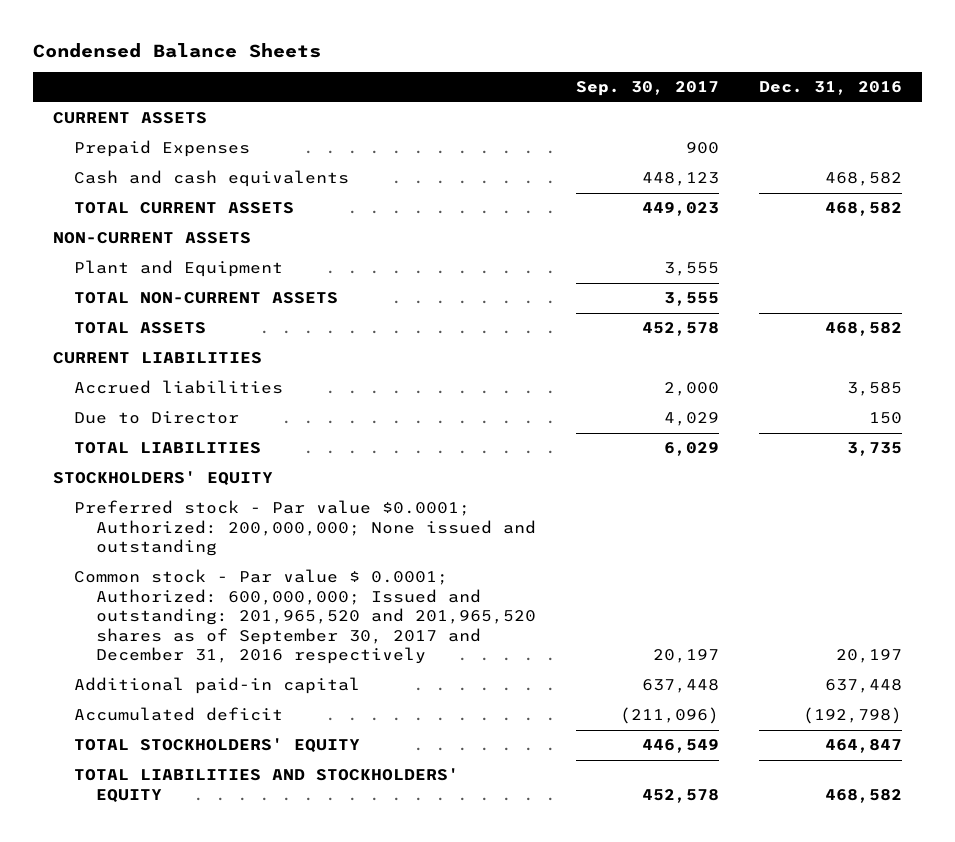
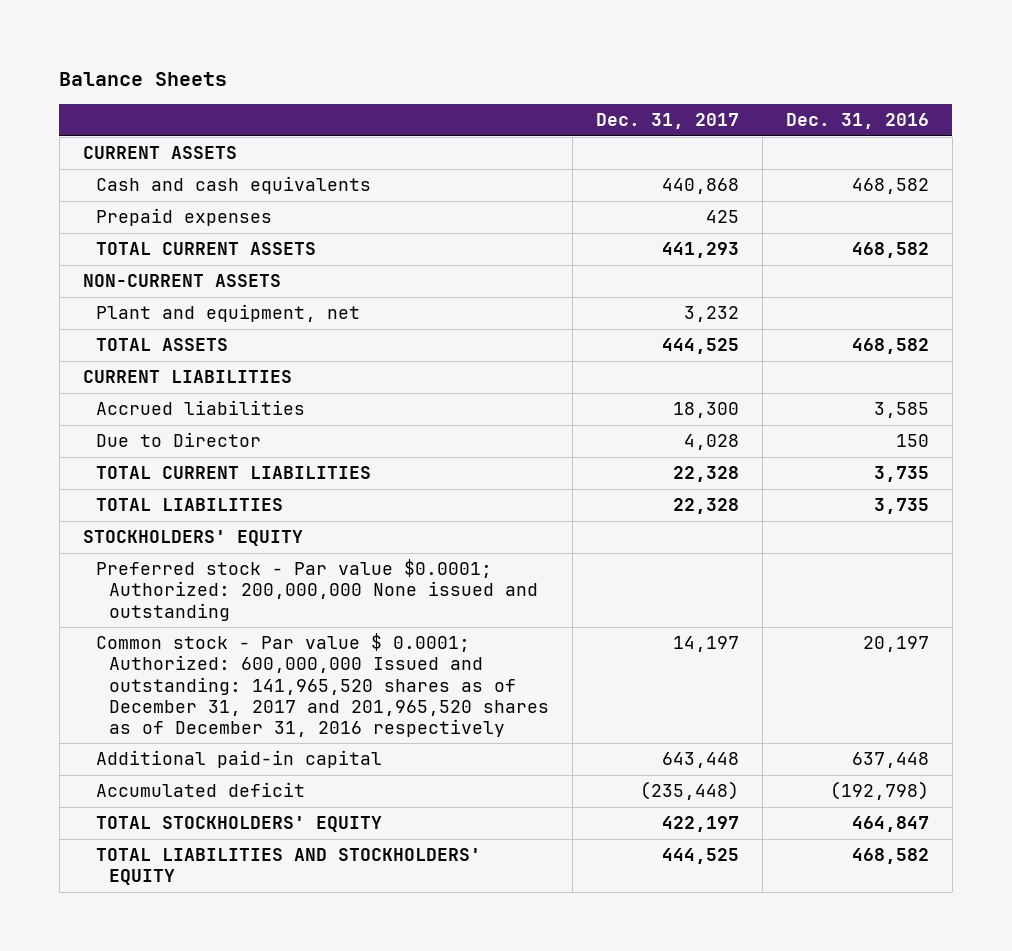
- Condensed Balance Sheets
+ Balance Sheets
- | Sep. 30, 2017 | Dec. 31, 2016
+ | Dec. 31, 2017 | Dec. 31, 2016
- Prepaid Expenses | 900 |
+ Prepaid expenses | 425 |
- Plant and Equipment | 3,555 |
- TOTAL NON-CURRENT ASSETS | 3,555 |
+ Plant and equipment, net | 3,232 |
+ TOTAL CURRENT LIABILITIES | 22,328 | 3,735
- Preferred stock - Par value $0.0001; Authorized: 200,000,000; None issued and outstanding
- Common stock - Par value $ 0.0001; Authorized: 600,000,000; Issued and outstanding: 201,965,520 and 201,965,520 shares as of September 30, 2017 and December 31, 2016 respectively | 20,197 | 20,197
+ Preferred stock - Par value $0.0001; Authorized: 200,000,000 None issued and outstanding
+ Common stock - Par value $ 0.0001; Authorized: 600,000,000 Issued and outstanding: 141,965,520 shares as of December 31, 2017 and 201,965,520 shares as of December 31, 2016 respectively | 14,197 | 20,197

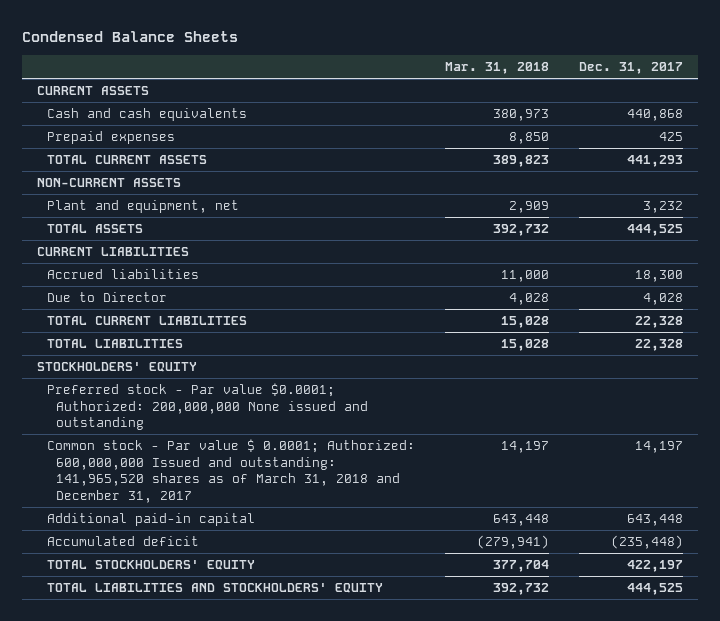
- Balance Sheets
+ Condensed Balance Sheets
- | Dec. 31, 2017 | Dec. 31, 2016
+ | Mar. 31, 2018 | Dec. 31, 2017
- Common stock - Par value $ 0.0001; Authorized: 600,000,000 Issued and outstanding: 141,965,520 shares as of December 31, 2017 and 201,965,520 shares as of December 31, 2016 respectively | 14,197 | 20,197
+ Common stock - Par value $ 0.0001; Authorized: 600,000,000 Issued and outstanding: 141,965,520 shares as of March 31, 2018 and December 31, 2017 | 14,197 | 14,197

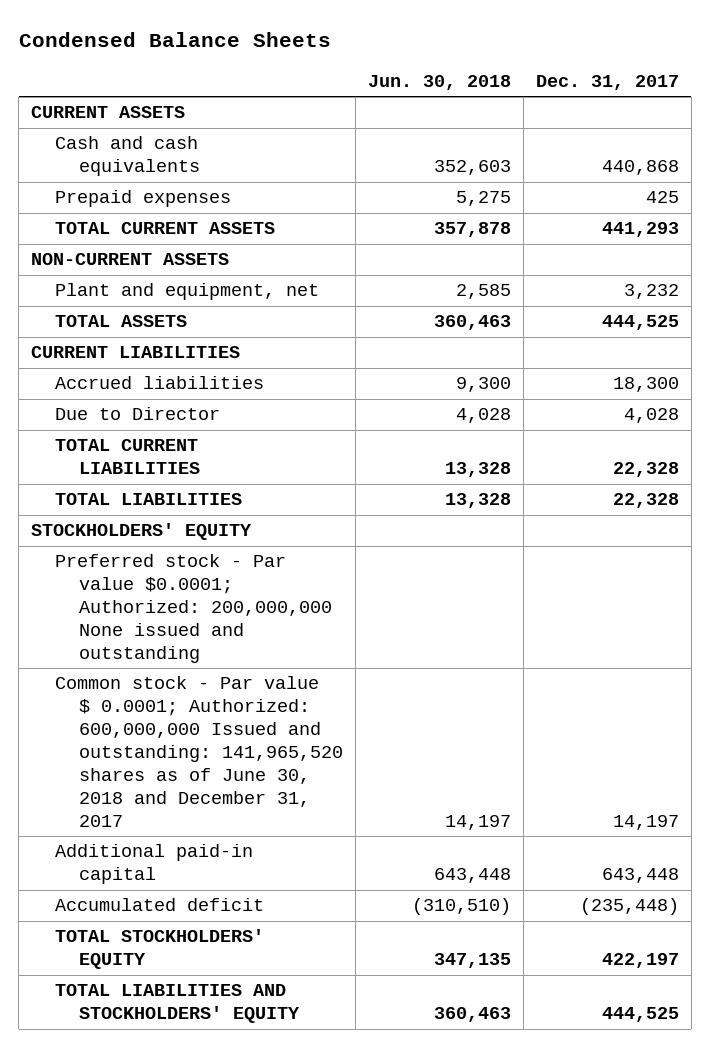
- | Mar. 31, 2018 | Dec. 31, 2017
+ | Jun. 30, 2018 | Dec. 31, 2017
- Common stock - Par value $ 0.0001; Authorized: 600,000,000 Issued and outstanding: 141,965,520 shares as of March 31, 2018 and December 31, 2017 | 14,197 | 14,197
+ Common stock - Par value $ 0.0001; Authorized: 600,000,000 Issued and outstanding: 141,965,520 shares as of June 30, 2018 and December 31, 2017 | 14,197 | 14,197

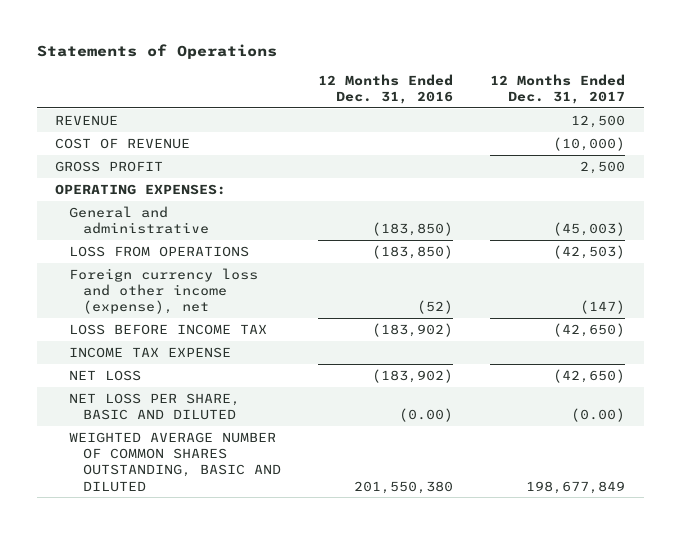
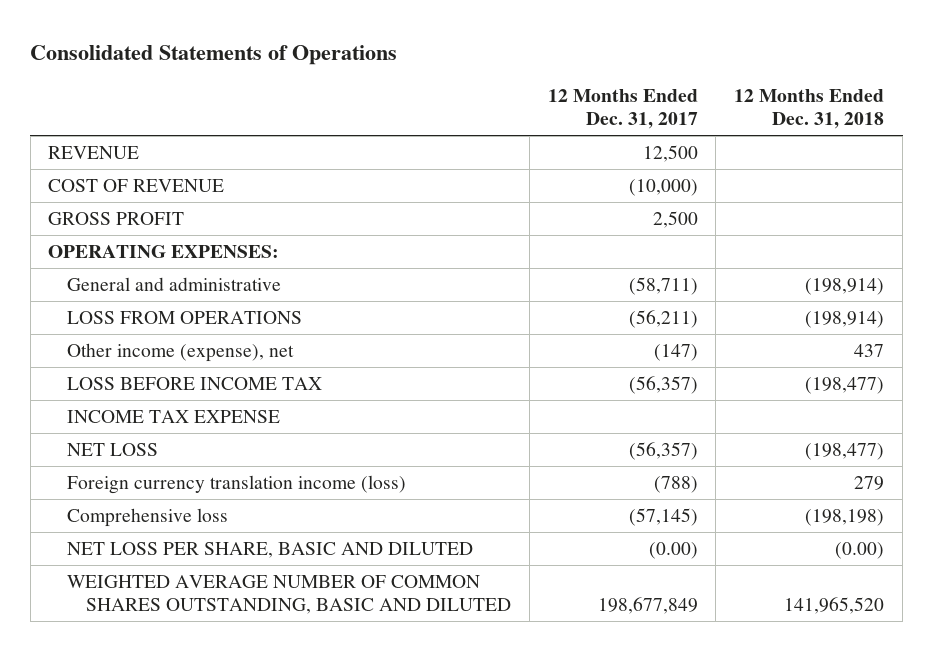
- Statements of Operations
+ Consolidated Statements of Operations
- | 12 Months Ended Dec. 31, 2016 | 12 Months Ended Dec. 31, 2017
+ | 12 Months Ended Dec. 31, 2017 | 12 Months Ended Dec. 31, 2018
- General and administrative | (183,850) | (45,003)
- LOSS FROM OPERATIONS | (183,850) | (42,503)
- Foreign currency loss and other income (expense), net | (52) | (147)
- LOSS BEFORE INCOME TAX | (183,902) | (42,650)
+ General and administrative | (58,711) | (198,914)
+ LOSS FROM OPERATIONS | (56,211) | (198,914)
+ Other income (expense), net | (147) | 437
+ LOSS BEFORE INCOME TAX | (56,357) | (198,477)
- NET LOSS | (183,902) | (42,650)
+ NET LOSS | (56,357) | (198,477)
+ Foreign currency translation income (loss) | (788) | 279
+ Comprehensive loss | (57,145) | (198,198)

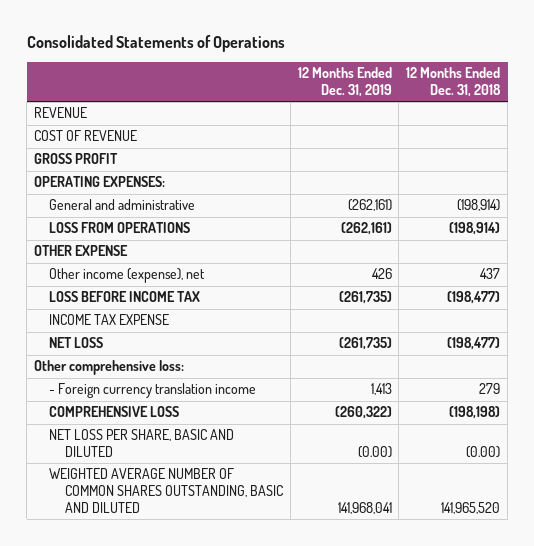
- | 12 Months Ended Dec. 31, 2017 | 12 Months Ended Dec. 31, 2018
+ | 12 Months Ended Dec. 31, 2019 | 12 Months Ended Dec. 31, 2018
+ OTHER EXPENSE
- Foreign currency translation income (loss) | (788) | 279
- Comprehensive loss | (57,145) | (198,198)
+ Other comprehensive loss:
+ - Foreign currency translation income | 1,413 | 279
+ COMPREHENSIVE LOSS | (260,322) | (198,198)

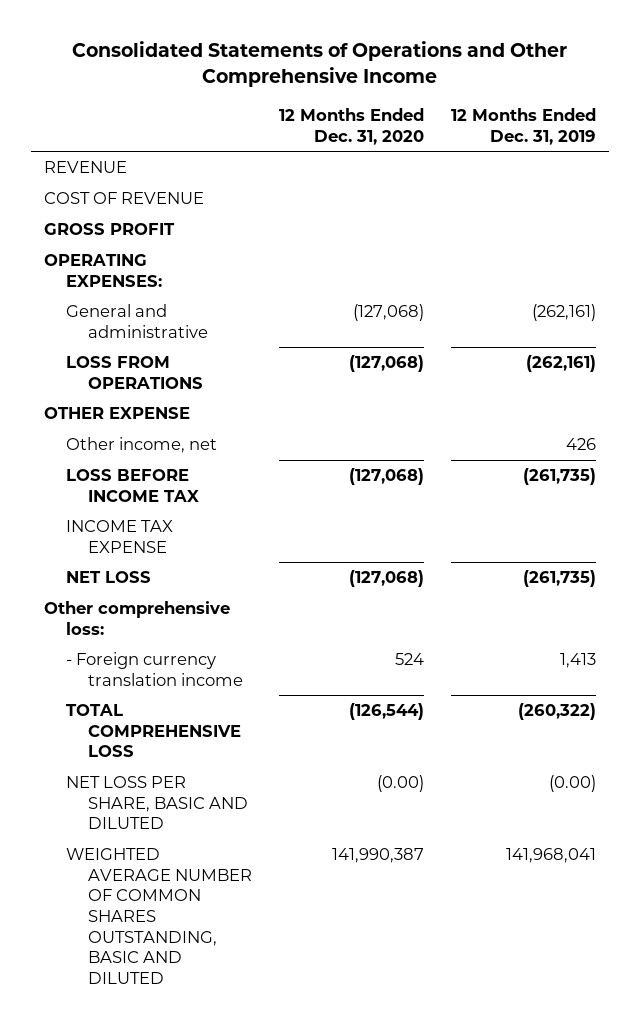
- Consolidated Statements of Operations
+ Consolidated Statements of Operations and Other Comprehensive Income
- | 12 Months Ended Dec. 31, 2019 | 12 Months Ended Dec. 31, 2018
+ | 12 Months Ended Dec. 31, 2020 | 12 Months Ended Dec. 31, 2019
- Other income (expense), net | 426 | 437
+ Other income, net | | 426
- COMPREHENSIVE LOSS | (260,322) | (198,198)
+ TOTAL COMPREHENSIVE LOSS | (126,544) | (260,322)

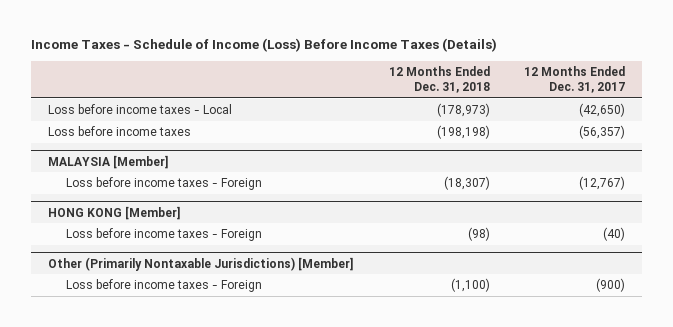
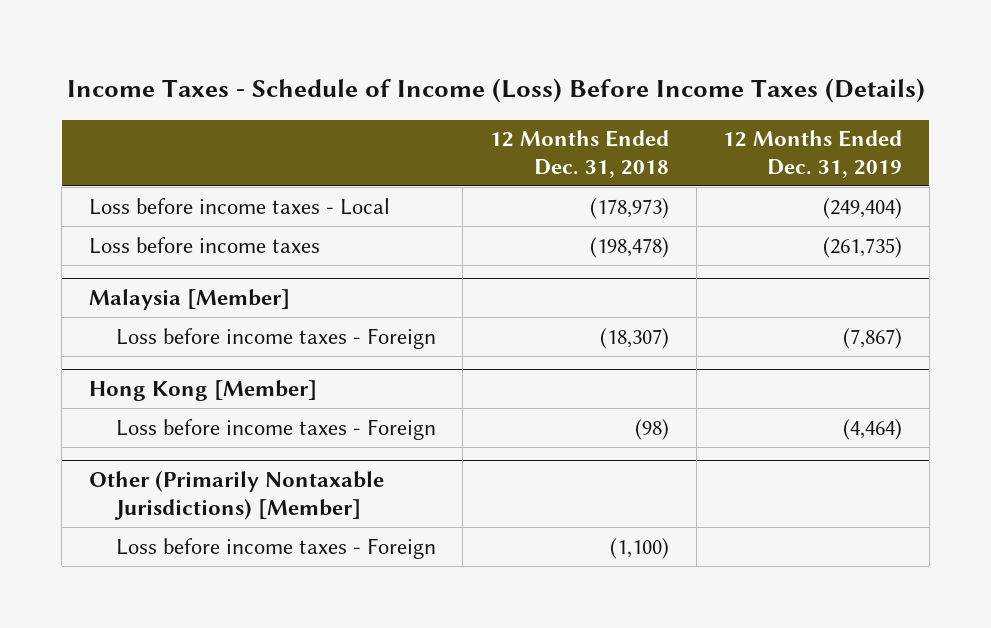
- | 12 Months Ended Dec. 31, 2018 | 12 Months Ended Dec. 31, 2017
+ | 12 Months Ended Dec. 31, 2018 | 12 Months Ended Dec. 31, 2019
- Loss before income taxes | (198,198) | (56,357)
- MALAYSIA [Member]
+ Loss before income taxes | (198,478) | (261,735)
+ Malaysia [Member]
- HONG KONG [Member]
+ Hong Kong [Member]

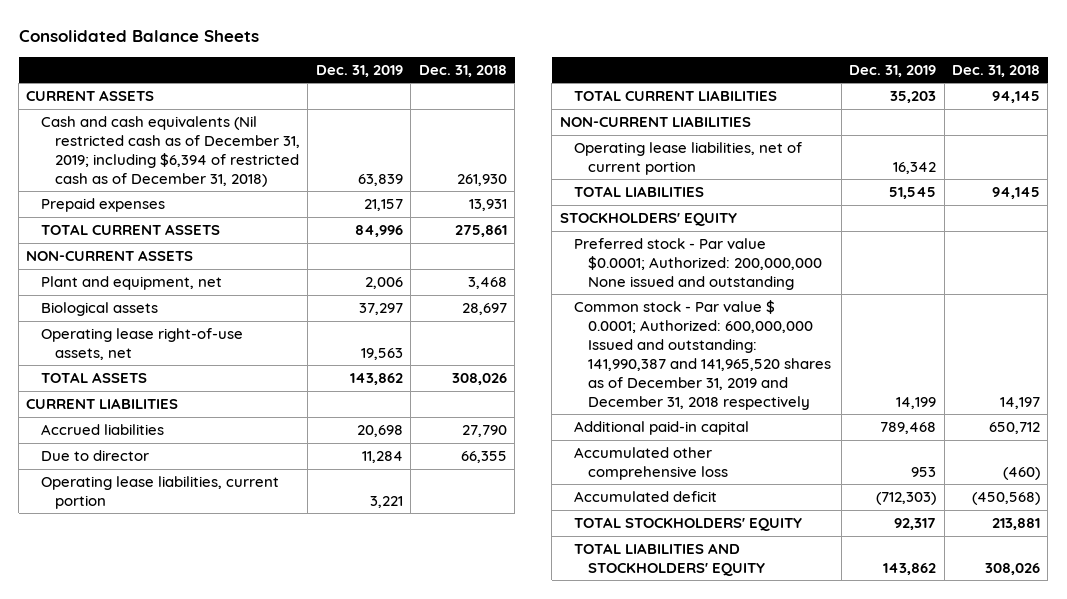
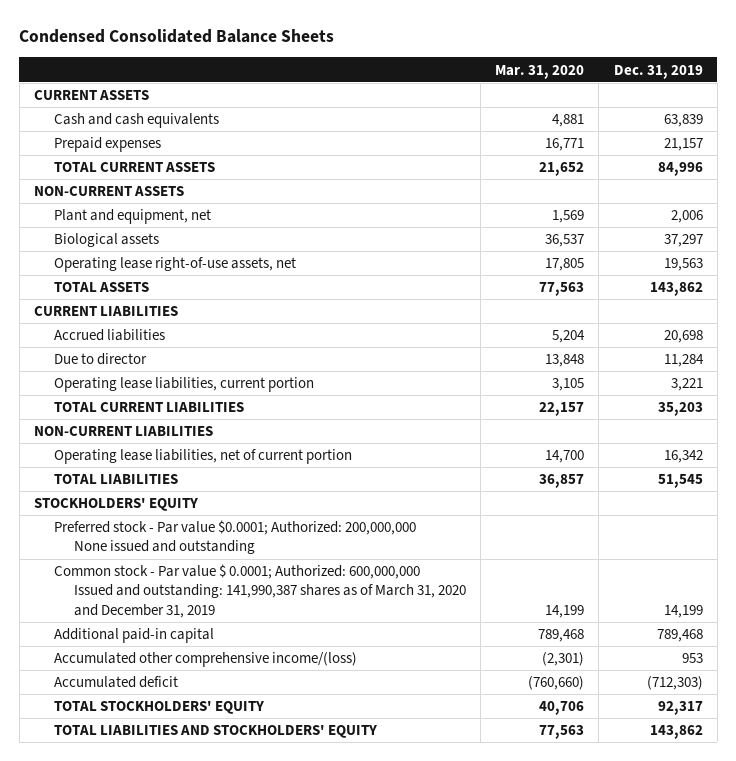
- Consolidated Balance Sheets
+ Condensed Consolidated Balance Sheets
- | Dec. 31, 2019 | Dec. 31, 2018
+ | Mar. 31, 2020 | Dec. 31, 2019
- Cash and cash equivalents (Nil restricted cash as of December 31, 2019; including $6,394 of restricted cash as of December 31, 2018) | 63,839 | 261,930
+ Cash and cash equivalents | 4,881 | 63,839
- Common stock - Par value $ 0.0001; Authorized: 600,000,000 Issued and outstanding: 141,990,387 and 141,965,520 shares as of December 31, 2019 and December 31, 2018 respectively | 14,199 | 14,197
+ Common stock - Par value $ 0.0001; Authorized: 600,000,000 Issued and outstanding: 141,990,387 shares as of March 31, 2020 and December 31, 2019 | 14,199 | 14,199
- Accumulated other comprehensive loss | 953 | (460)
+ Accumulated other comprehensive income/(loss) | (2,301) | 953

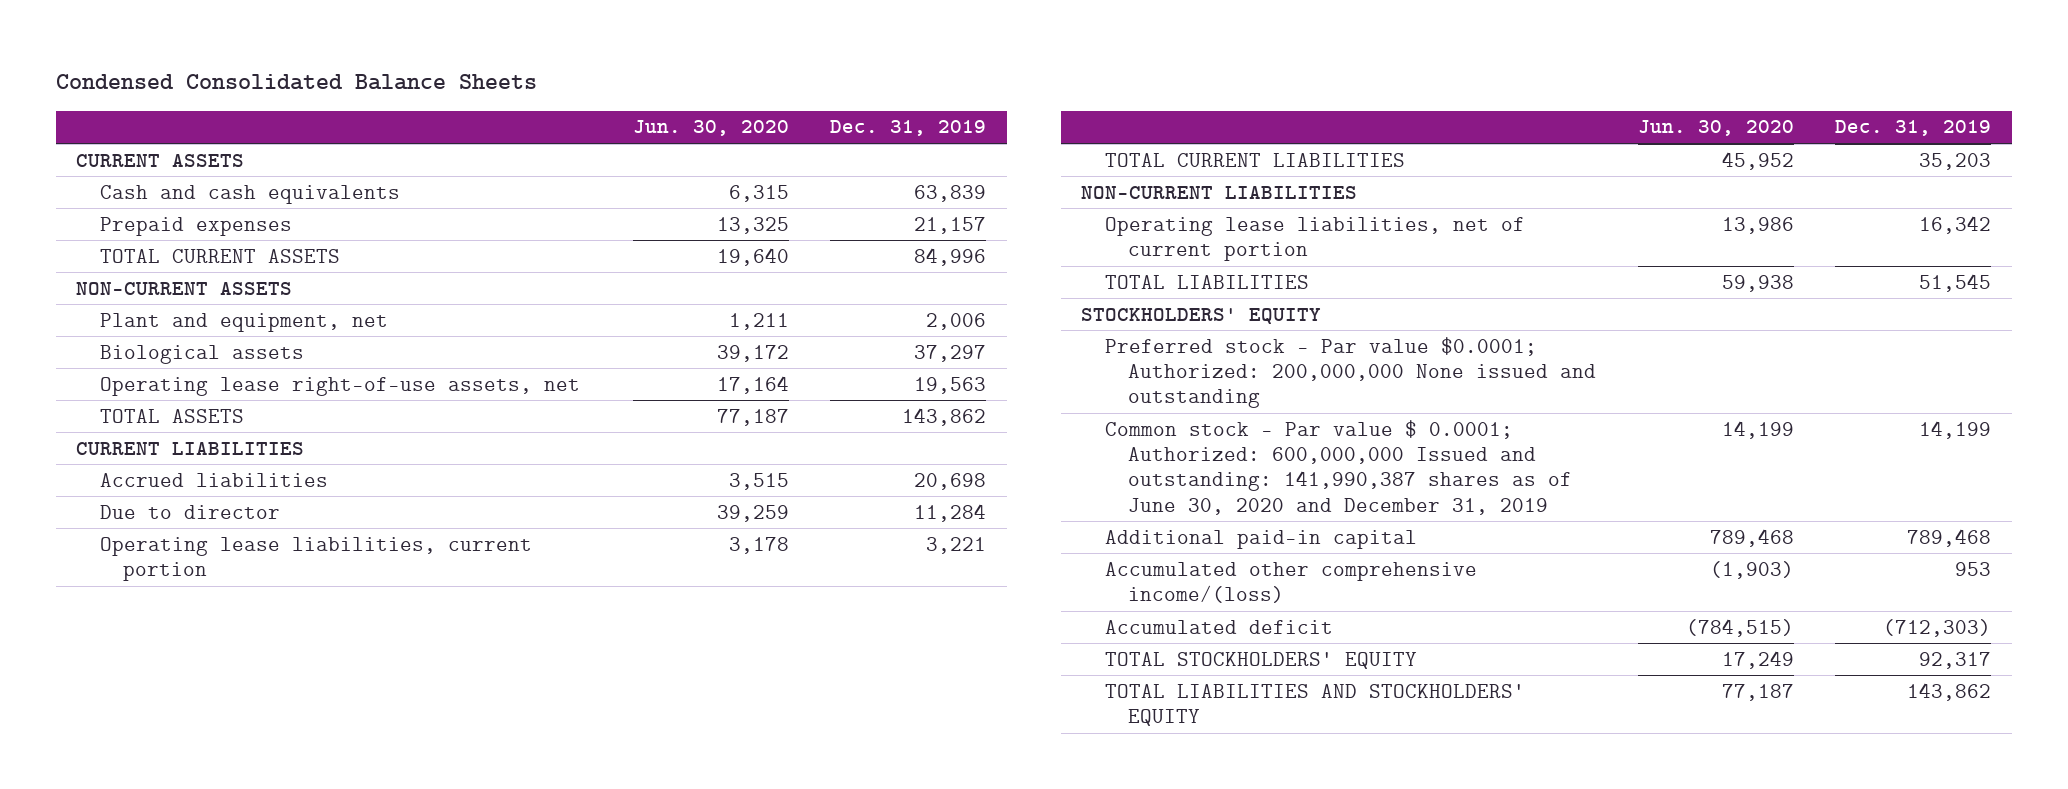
- | Mar. 31, 2020 | Dec. 31, 2019
+ | Jun. 30, 2020 | Dec. 31, 2019
- Common stock - Par value $ 0.0001; Authorized: 600,000,000 Issued and outstanding: 141,990,387 shares as of March 31, 2020 and December 31, 2019 | 14,199 | 14,199
+ Common stock - Par value $ 0.0001; Authorized: 600,000,000 Issued and outstanding: 141,990,387 shares as of June 30, 2020 and December 31, 2019 | 14,199 | 14,199

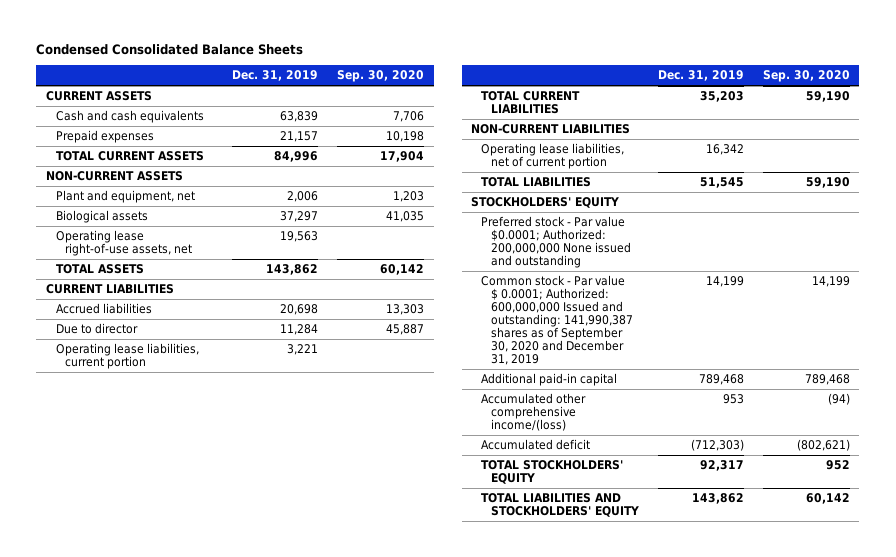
- | Jun. 30, 2020 | Dec. 31, 2019
+ | Dec. 31, 2019 | Sep. 30, 2020
- Common stock - Par value $ 0.0001; Authorized: 600,000,000 Issued and outstanding: 141,990,387 shares as of June 30, 2020 and December 31, 2019 | 14,199 | 14,199
+ Common stock - Par value $ 0.0001; Authorized: 600,000,000 Issued and outstanding: 141,990,387 shares as of September 30, 2020 and December 31, 2019 | 14,199 | 14,199

